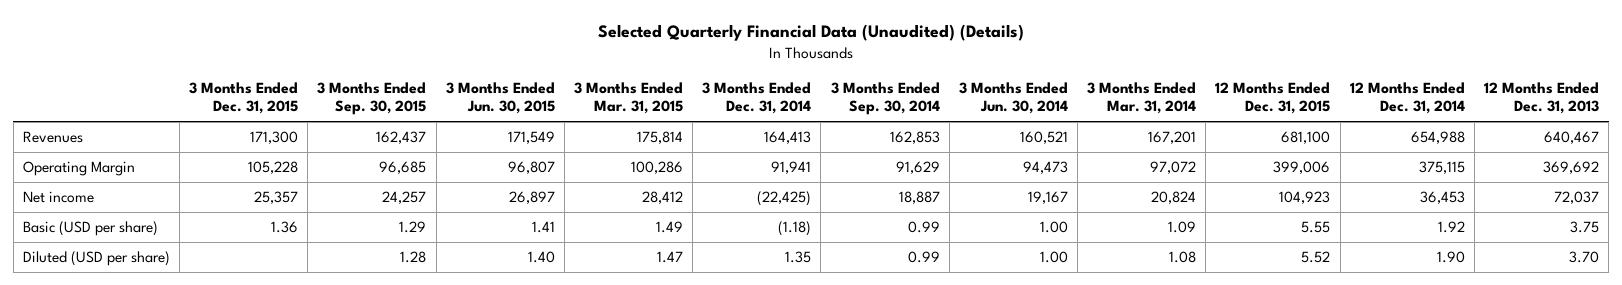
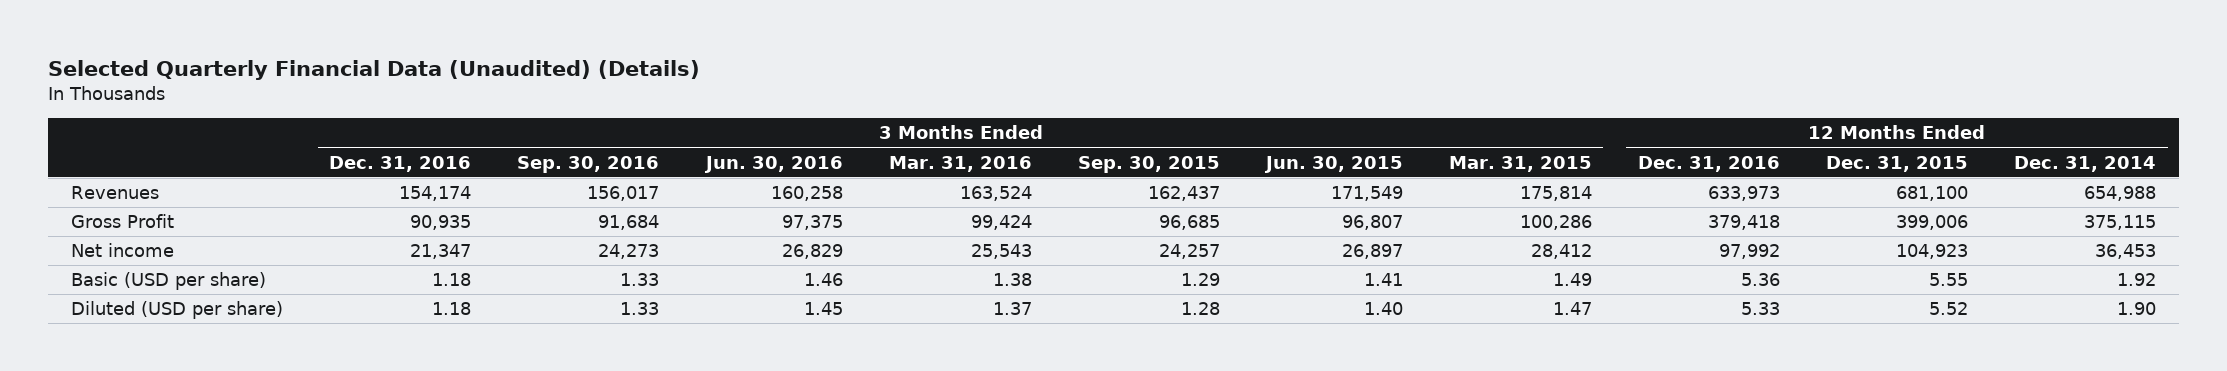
- | 3 Months Ended Dec. 31, 2015 | 3 Months Ended Sep. 30, 2015 | 3 Months Ended Jun. 30, 2015 | 3 Months Ended Mar. 31, 2015 | 3 Months Ended Dec. 31, 2014 | 3 Months Ended Sep. 30, 2014 | 3 Months Ended Jun. 30, 2014 | 3 Months Ended Mar. 31, 2014 | 12 Months Ended Dec. 31, 2015 | 12 Months Ended Dec. 31, 2014 | 12 Months Ended Dec. 31, 2013
+ | 3 Months Ended Dec. 31, 2016 | 3 Months Ended Sep. 30, 2016 | 3 Months Ended Jun. 30, 2016 | 3 Months Ended Mar. 31, 2016 | 3 Months Ended Sep. 30, 2015 | 3 Months Ended Jun. 30, 2015 | 3 Months Ended Mar. 31, 2015 | 12 Months Ended Dec. 31, 2016 | 12 Months Ended Dec. 31, 2015 | 12 Months Ended Dec. 31, 2014
- Operating Margin | 105,228 | 96,685 | 96,807 | 100,286 | 91,941 | 91,629 | 94,473 | 97,072 | 399,006 | 375,115 | 369,692
+ Gross Profit | 90,935 | 91,684 | 97,375 | 99,424 | 96,685 | 96,807 | 100,286 | 379,418 | 399,006 | 375,115

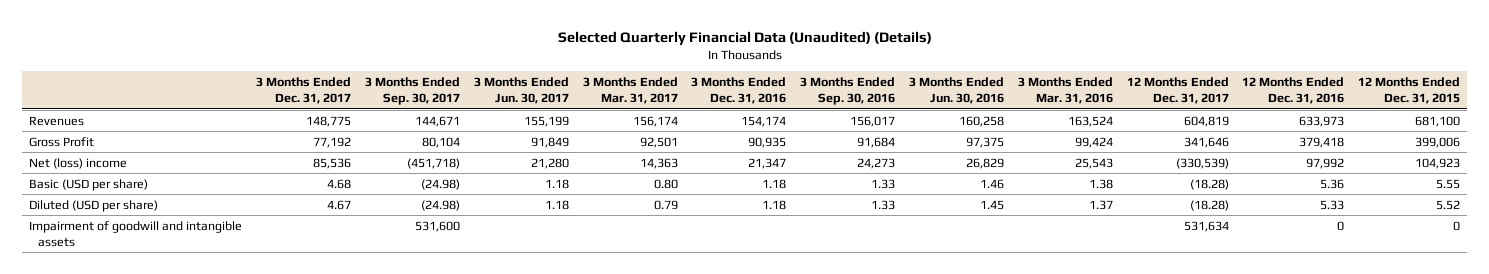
- | 3 Months Ended Dec. 31, 2016 | 3 Months Ended Sep. 30, 2016 | 3 Months Ended Jun. 30, 2016 | 3 Months Ended Mar. 31, 2016 | 3 Months Ended Sep. 30, 2015 | 3 Months Ended Jun. 30, 2015 | 3 Months Ended Mar. 31, 2015 | 12 Months Ended Dec. 31, 2016 | 12 Months Ended Dec. 31, 2015 | 12 Months Ended Dec. 31, 2014
+ | 3 Months Ended Dec. 31, 2017 | 3 Months Ended Sep. 30, 2017 | 3 Months Ended Jun. 30, 2017 | 3 Months Ended Mar. 31, 2017 | 3 Months Ended Dec. 31, 2016 | 3 Months Ended Sep. 30, 2016 | 3 Months Ended Jun. 30, 2016 | 3 Months Ended Mar. 31, 2016 | 12 Months Ended Dec. 31, 2017 | 12 Months Ended Dec. 31, 2016 | 12 Months Ended Dec. 31, 2015
- Net income | 21,347 | 24,273 | 26,829 | 25,543 | 24,257 | 26,897 | 28,412 | 97,992 | 104,923 | 36,453
+ Net (loss) income | 85,536 | (451,718) | 21,280 | 14,363 | 21,347 | 24,273 | 26,829 | 25,543 | (330,539) | 97,992 | 104,923
+ Impairment of goodwill and intangible assets | | 531,600 | | | | | | | 531,634 | 0 | 0

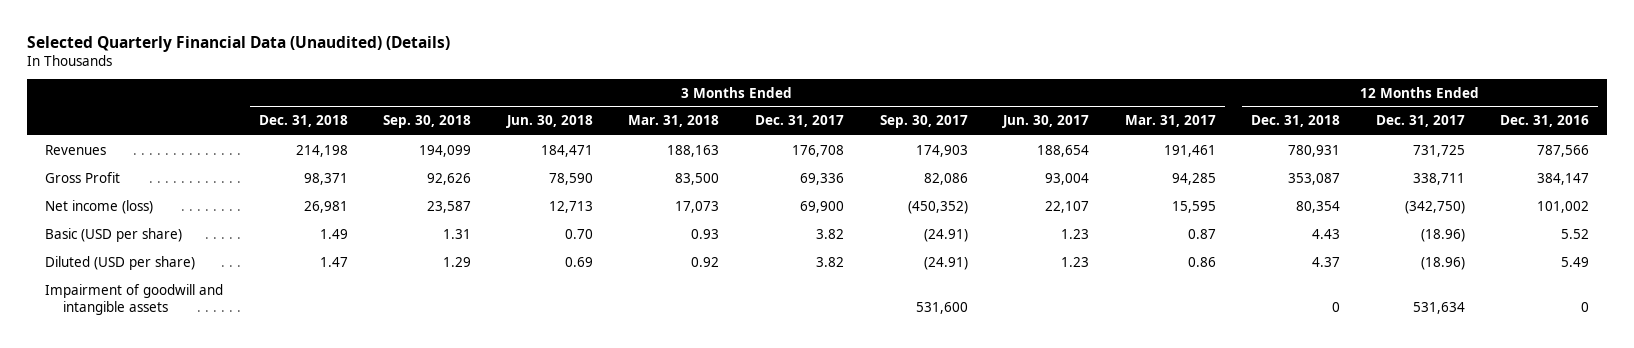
- | 3 Months Ended Dec. 31, 2017 | 3 Months Ended Sep. 30, 2017 | 3 Months Ended Jun. 30, 2017 | 3 Months Ended Mar. 31, 2017 | 3 Months Ended Dec. 31, 2016 | 3 Months Ended Sep. 30, 2016 | 3 Months Ended Jun. 30, 2016 | 3 Months Ended Mar. 31, 2016 | 12 Months Ended Dec. 31, 2017 | 12 Months Ended Dec. 31, 2016 | 12 Months Ended Dec. 31, 2015
+ | 3 Months Ended Dec. 31, 2018 | 3 Months Ended Sep. 30, 2018 | 3 Months Ended Jun. 30, 2018 | 3 Months Ended Mar. 31, 2018 | 3 Months Ended Dec. 31, 2017 | 3 Months Ended Sep. 30, 2017 | 3 Months Ended Jun. 30, 2017 | 3 Months Ended Mar. 31, 2017 | 12 Months Ended Dec. 31, 2018 | 12 Months Ended Dec. 31, 2017 | 12 Months Ended Dec. 31, 2016
- Revenues | 148,775 | 144,671 | 155,199 | 156,174 | 154,174 | 156,017 | 160,258 | 163,524 | 604,819 | 633,973 | 681,100
- Gross Profit | 77,192 | 80,104 | 91,849 | 92,501 | 90,935 | 91,684 | 97,375 | 99,424 | 341,646 | 379,418 | 399,006
- Net (loss) income | 85,536 | (451,718) | 21,280 | 14,363 | 21,347 | 24,273 | 26,829 | 25,543 | (330,539) | 97,992 | 104,923
- Basic (USD per share) | 4.68 | (24.98) | 1.18 | 0.80 | 1.18 | 1.33 | 1.46 | 1.38 | (18.28) | 5.36 | 5.55
- Diluted (USD per share) | 4.67 | (24.98) | 1.18 | 0.79 | 1.18 | 1.33 | 1.45 | 1.37 | (18.28) | 5.33 | 5.52
+ Revenues | 214,198 | 194,099 | 184,471 | 188,163 | 176,708 | 174,903 | 188,654 | 191,461 | 780,931 | 731,725 | 787,566
+ Gross Profit | 98,371 | 92,626 | 78,590 | 83,500 | 69,336 | 82,086 | 93,004 | 94,285 | 353,087 | 338,711 | 384,147
+ Net income (loss) | 26,981 | 23,587 | 12,713 | 17,073 | 69,900 | (450,352) | 22,107 | 15,595 | 80,354 | (342,750) | 101,002
+ Basic (USD per share) | 1.49 | 1.31 | 0.70 | 0.93 | 3.82 | (24.91) | 1.23 | 0.87 | 4.43 | (18.96) | 5.52
+ Diluted (USD per share) | 1.47 | 1.29 | 0.69 | 0.92 | 3.82 | (24.91) | 1.23 | 0.86 | 4.37 | (18.96) | 5.49

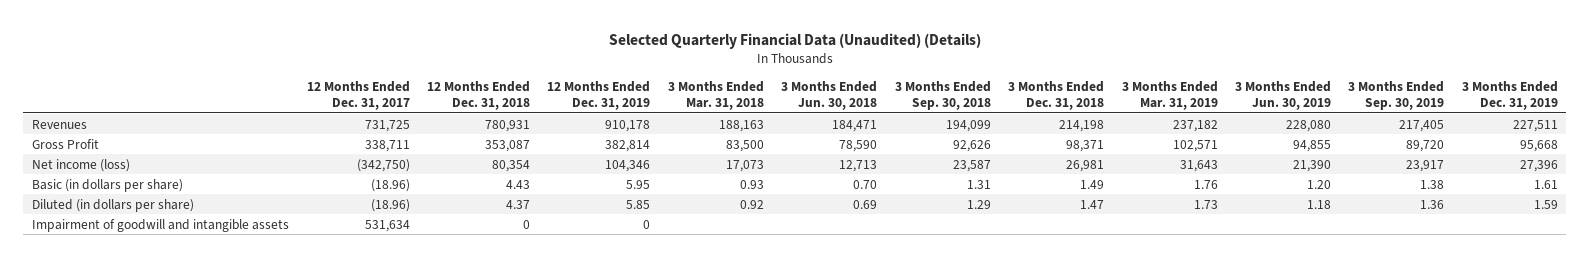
- | 3 Months Ended Dec. 31, 2018 | 3 Months Ended Sep. 30, 2018 | 3 Months Ended Jun. 30, 2018 | 3 Months Ended Mar. 31, 2018 | 3 Months Ended Dec. 31, 2017 | 3 Months Ended Sep. 30, 2017 | 3 Months Ended Jun. 30, 2017 | 3 Months Ended Mar. 31, 2017 | 12 Months Ended Dec. 31, 2018 | 12 Months Ended Dec. 31, 2017 | 12 Months Ended Dec. 31, 2016
+ | 12 Months Ended Dec. 31, 2017 | 12 Months Ended Dec. 31, 2018 | 12 Months Ended Dec. 31, 2019 | 3 Months Ended Mar. 31, 2018 | 3 Months Ended Jun. 30, 2018 | 3 Months Ended Sep. 30, 2018 | 3 Months Ended Dec. 31, 2018 | 3 Months Ended Mar. 31, 2019 | 3 Months Ended Jun. 30, 2019 | 3 Months Ended Sep. 30, 2019 | 3 Months Ended Dec. 31, 2019
- Basic (USD per share) | 1.49 | 1.31 | 0.70 | 0.93 | 3.82 | (24.91) | 1.23 | 0.87 | 4.43 | (18.96) | 5.52
- Diluted (USD per share) | 1.47 | 1.29 | 0.69 | 0.92 | 3.82 | (24.91) | 1.23 | 0.86 | 4.37 | (18.96) | 5.49
+ Basic (in dollars per share) | (18.96) | 4.43 | 5.95 | 0.93 | 0.70 | 1.31 | 1.49 | 1.76 | 1.20 | 1.38 | 1.61
+ Diluted (in dollars per share) | (18.96) | 4.37 | 5.85 | 0.92 | 0.69 | 1.29 | 1.47 | 1.73 | 1.18 | 1.36 | 1.59

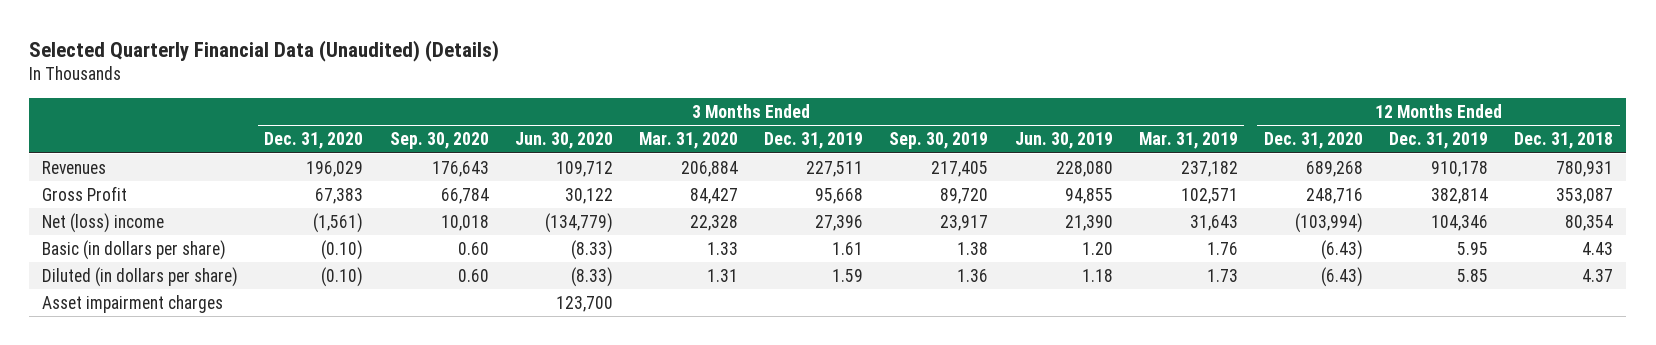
- | 12 Months Ended Dec. 31, 2017 | 12 Months Ended Dec. 31, 2018 | 12 Months Ended Dec. 31, 2019 | 3 Months Ended Mar. 31, 2018 | 3 Months Ended Jun. 30, 2018 | 3 Months Ended Sep. 30, 2018 | 3 Months Ended Dec. 31, 2018 | 3 Months Ended Mar. 31, 2019 | 3 Months Ended Jun. 30, 2019 | 3 Months Ended Sep. 30, 2019 | 3 Months Ended Dec. 31, 2019
+ | 3 Months Ended Dec. 31, 2020 | 3 Months Ended Sep. 30, 2020 | 3 Months Ended Jun. 30, 2020 | 3 Months Ended Mar. 31, 2020 | 3 Months Ended Dec. 31, 2019 | 3 Months Ended Sep. 30, 2019 | 3 Months Ended Jun. 30, 2019 | 3 Months Ended Mar. 31, 2019 | 12 Months Ended Dec. 31, 2020 | 12 Months Ended Dec. 31, 2019 | 12 Months Ended Dec. 31, 2018
- Net income (loss) | (342,750) | 80,354 | 104,346 | 17,073 | 12,713 | 23,587 | 26,981 | 31,643 | 21,390 | 23,917 | 27,396
+ Net (loss) income | (1,561) | 10,018 | (134,779) | 22,328 | 27,396 | 23,917 | 21,390 | 31,643 | (103,994) | 104,346 | 80,354
- Impairment of goodwill and intangible assets | 531,634 | 0 | 0 | | | | | | | |
+ Asset impairment charges | | | 123,700 | | | | | | | |

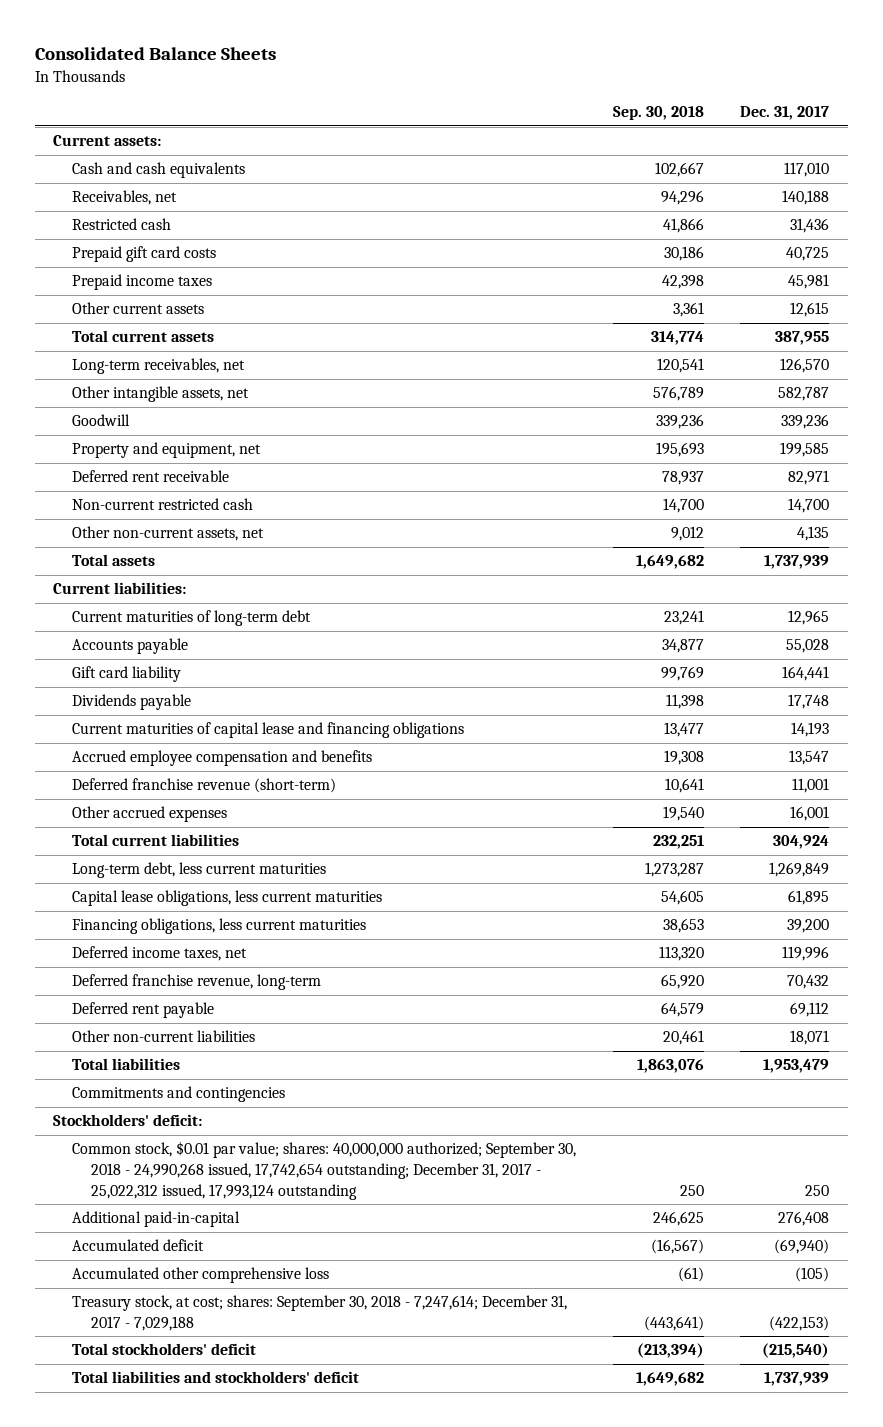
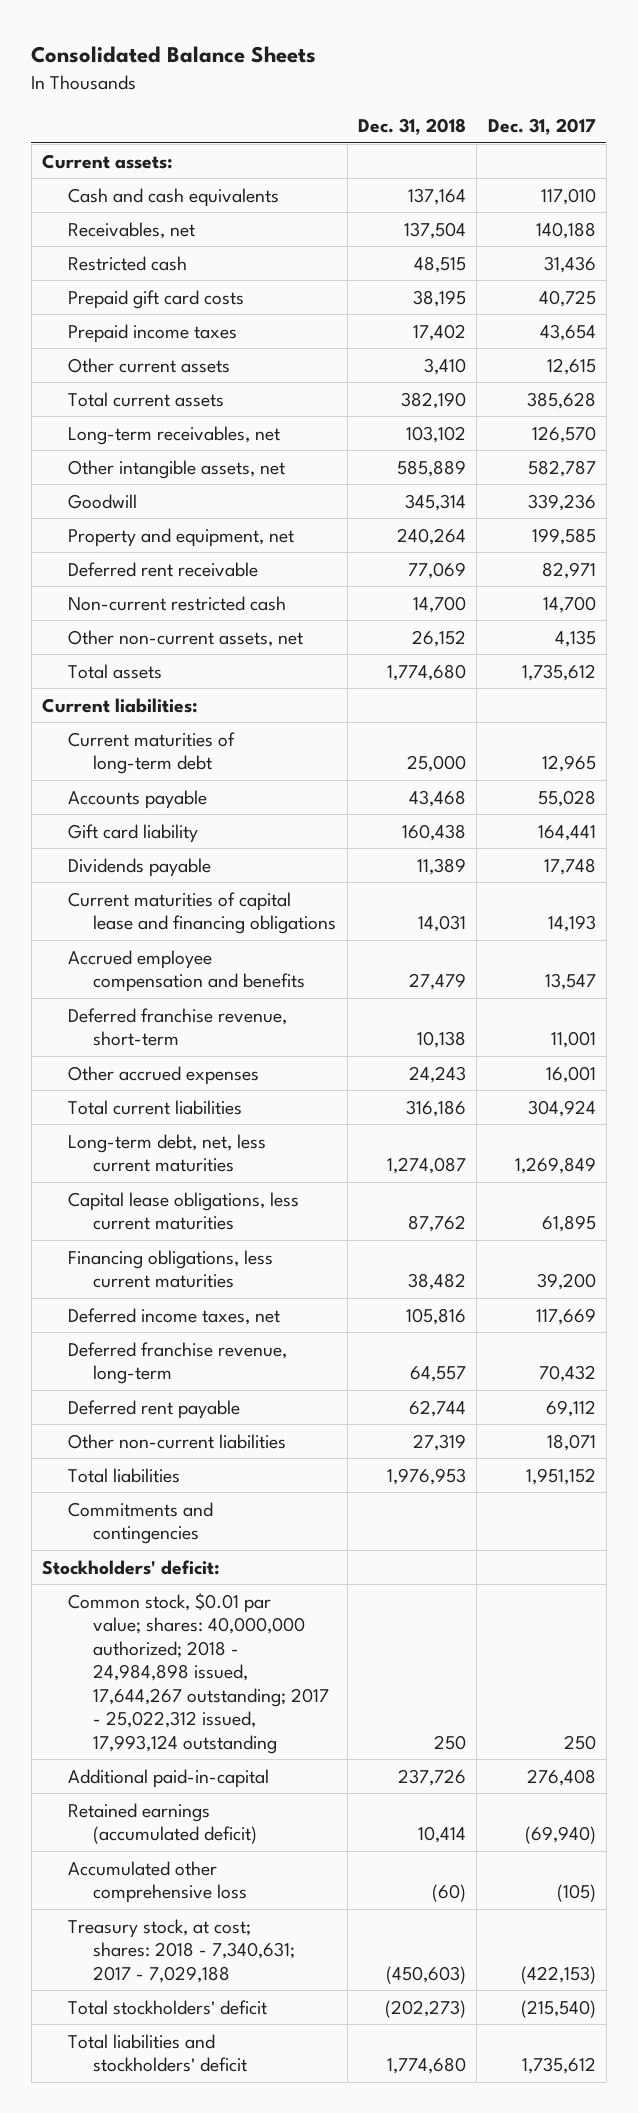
- | Sep. 30, 2018 | Dec. 31, 2017
+ | Dec. 31, 2018 | Dec. 31, 2017
- Prepaid income taxes | 42,398 | 45,981
+ Prepaid income taxes | 17,402 | 43,654
- Total current assets | 314,774 | 387,955
+ Total current assets | 382,190 | 385,628
- Total assets | 1,649,682 | 1,737,939
+ Total assets | 1,774,680 | 1,735,612
- Deferred franchise revenue (short-term) | 10,641 | 11,001
+ Deferred franchise revenue, short-term | 10,138 | 11,001
- Long-term debt, less current maturities | 1,273,287 | 1,269,849
+ Long-term debt, net, less current maturities | 1,274,087 | 1,269,849
- Deferred income taxes, net | 113,320 | 119,996
+ Deferred income taxes, net | 105,816 | 117,669
- Total liabilities | 1,863,076 | 1,953,479
+ Total liabilities | 1,976,953 | 1,951,152
- Common stock, $0.01 par value; shares: 40,000,000 authorized; September 30, 2018 - 24,990,268 issued, 17,742,654 outstanding; December 31, 2017 - 25,022,312 issued, 17,993,124 outstanding | 250 | 250
+ Common stock, $0.01 par value; shares: 40,000,000 authorized; 2018 - 24,984,898 issued, 17,644,267 outstanding; 2017 - 25,022,312 issued, 17,993,124 outstanding | 250 | 250
- Accumulated deficit | (16,567) | (69,940)
+ Retained earnings (accumulated deficit) | 10,414 | (69,940)
- Treasury stock, at cost; shares: September 30, 2018 - 7,247,614; December 31, 2017 - 7,029,188 | (443,641) | (422,153)
+ Treasury stock, at cost; shares: 2018 - 7,340,631; 2017 - 7,029,188 | (450,603) | (422,153)
- Total liabilities and stockholders' deficit | 1,649,682 | 1,737,939
+ Total liabilities and stockholders' deficit | 1,774,680 | 1,735,612

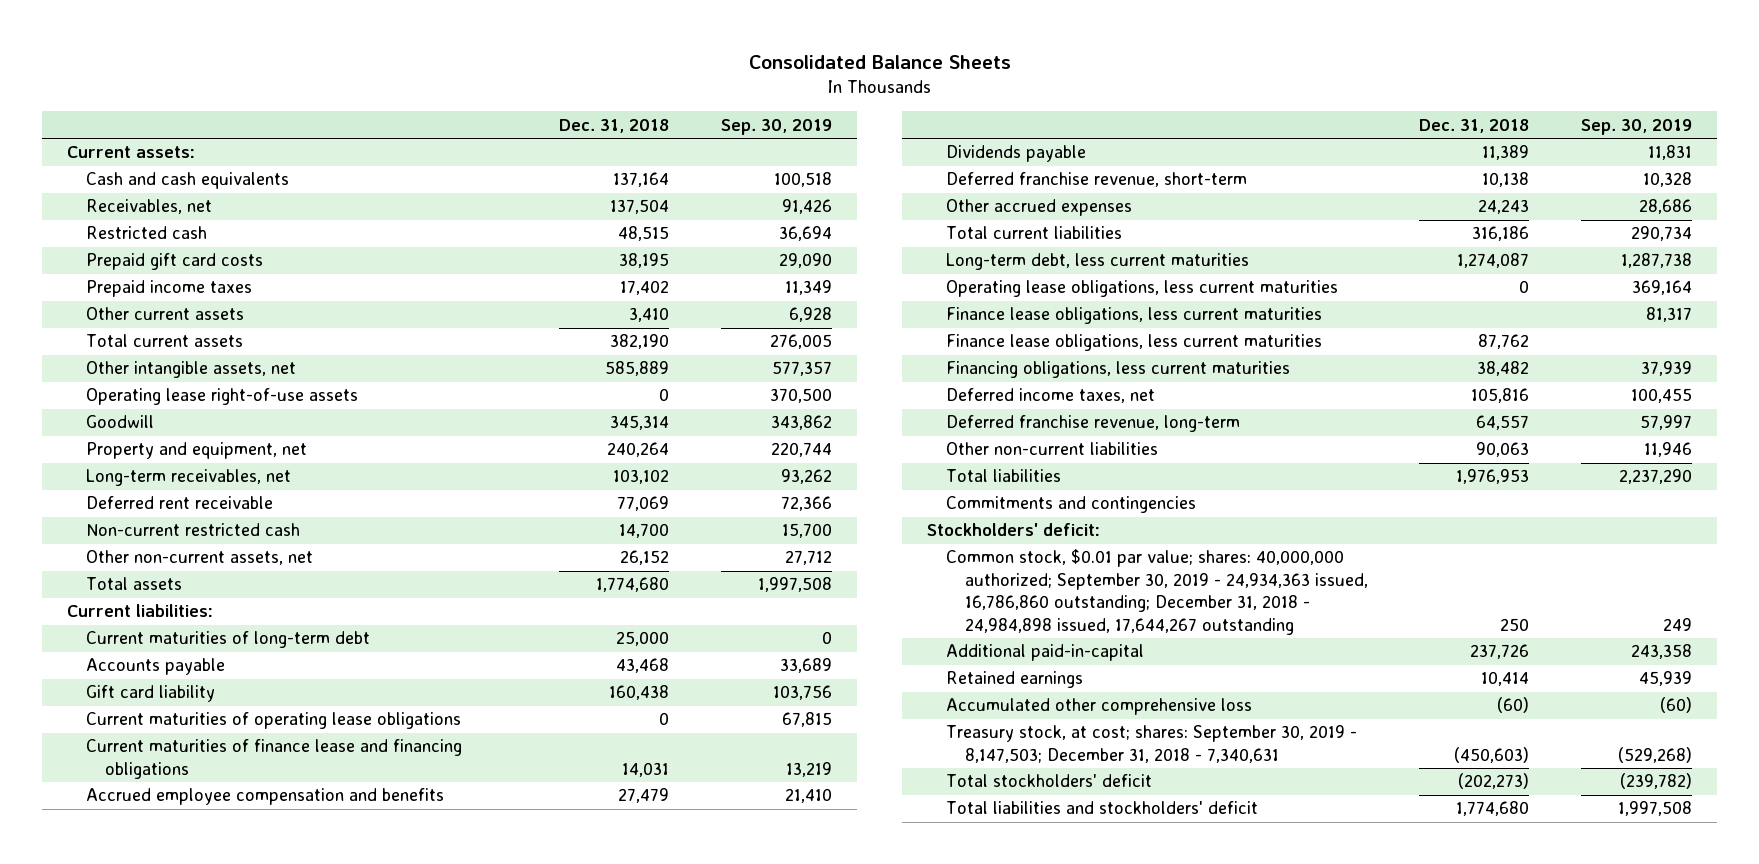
- | Dec. 31, 2018 | Dec. 31, 2017
+ | Dec. 31, 2018 | Sep. 30, 2019
+ Operating lease right-of-use assets | 0 | 370,500
moved down: Long-term receivables, net | 103,102 | 93,262
- Current maturities of capital lease and financing obligations | 14,031 | 14,193
+ Current maturities of operating lease obligations | 0 | 67,815
+ Current maturities of finance lease and financing obligations | 14,031 | 13,219
moved down: Dividends payable | 11,389 | 11,831
- Long-term debt, net, less current maturities | 1,274,087 | 1,269,849
- Capital lease obligations, less current maturities | 87,762 | 61,895
+ Long-term debt, less current maturities | 1,274,087 | 1,287,738
+ Operating lease obligations, less current maturities | 0 | 369,164
+ Finance lease obligations, less current maturities | | 81,317
+ Finance lease obligations, less current maturities | 87,762 |
- Deferred rent payable | 62,744 | 69,112
- Other non-current liabilities | 27,319 | 18,071
+ Other non-current liabilities | 90,063 | 11,946
- Common stock, $0.01 par value; shares: 40,000,000 authorized; 2018 - 24,984,898 issued, 17,644,267 outstanding; 2017 - 25,022,312 issued, 17,993,124 outstanding | 250 | 250
+ Common stock, $0.01 par value; shares: 40,000,000 authorized; September 30, 2019 - 24,934,363 issued, 16,786,860 outstanding; December 31, 2018 - 24,984,898 issued, 17,644,267 outstanding | 250 | 249
- Retained earnings (accumulated deficit) | 10,414 | (69,940)
+ Retained earnings | 10,414 | 45,939
- Treasury stock, at cost; shares: 2018 - 7,340,631; 2017 - 7,029,188 | (450,603) | (422,153)
+ Treasury stock, at cost; shares: September 30, 2019 - 8,147,503; December 31, 2018 - 7,340,631 | (450,603) | (529,268)

